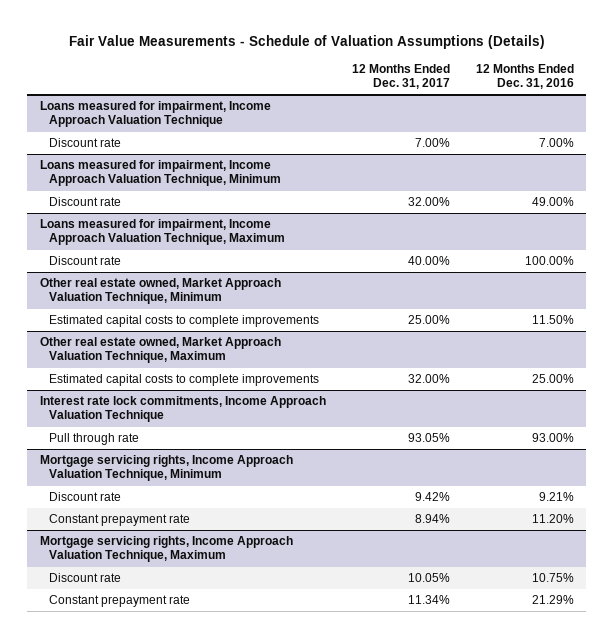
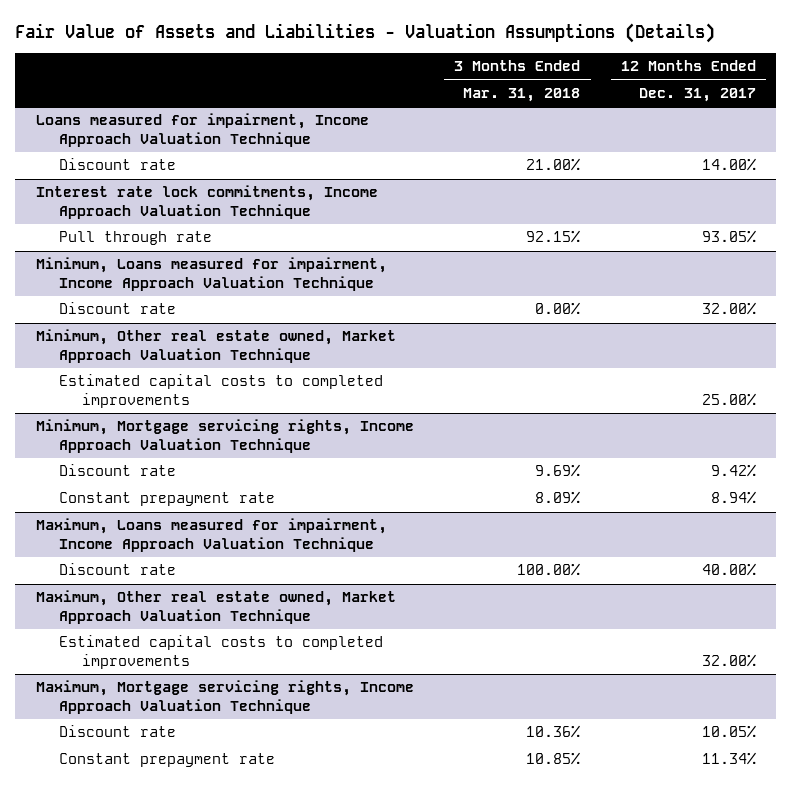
- Fair Value Measurements - Schedule of Valuation Assumptions (Details)
+ Fair Value of Assets and Liabilities - Valuation Assumptions (Details)
- | 12 Months Ended Dec. 31, 2017 | 12 Months Ended Dec. 31, 2016
+ | 3 Months Ended Mar. 31, 2018 | 12 Months Ended Dec. 31, 2017
@ Loans measured for impairment, Income Approach Valuation Technique
- Discount rate | 7.00% | 7.00%
- Loans measured for impairment, Income Approach Valuation Technique, Minimum
- Discount rate | 32.00% | 49.00%
- Loans measured for impairment, Income Approach Valuation Technique, Maximum
- Discount rate | 40.00% | 100.00%
- Other real estate owned, Market Approach Valuation Technique, Minimum
- Estimated capital costs to complete improvements | 25.00% | 11.50%
- Other real estate owned, Market Approach Valuation Technique, Maximum
- Estimated capital costs to complete improvements | 32.00% | 25.00%
@ Loans measured for impairment, Income Approach Valuation Technique
+ Discount rate | 21.00% | 14.00%
- Mortgage servicing rights, Income Approach Valuation Technique, Minimum
+ Minimum, Loans measured for impairment, Income Approach Valuation Technique
+ Discount rate | 0.00% | 32.00%
+ Minimum, Other real estate owned, Market Approach Valuation Technique
+ Estimated capital costs to completed improvements | | 25.00%
+ Minimum, Mortgage servicing rights, Income Approach Valuation Technique
- Mortgage servicing rights, Income Approach Valuation Technique, Maximum
+ Maximum, Loans measured for impairment, Income Approach Valuation Technique
+ Discount rate | 100.00% | 40.00%
+ Maximum, Other real estate owned, Market Approach Valuation Technique
+ Estimated capital costs to completed improvements | | 32.00%
+ Maximum, Mortgage servicing rights, Income Approach Valuation Technique

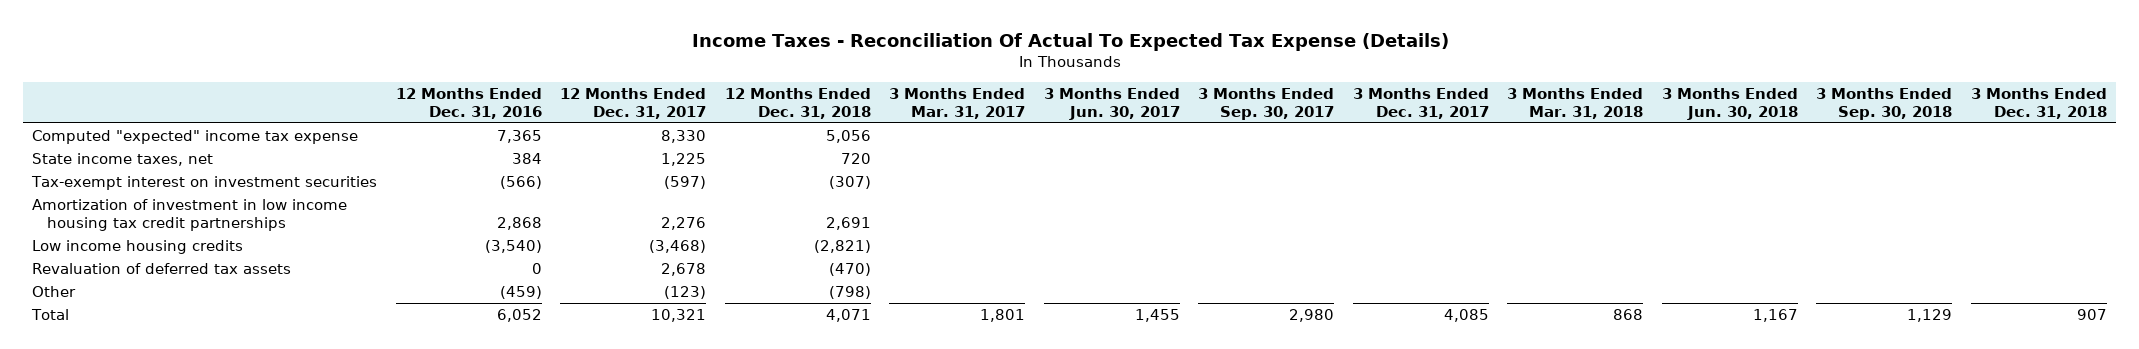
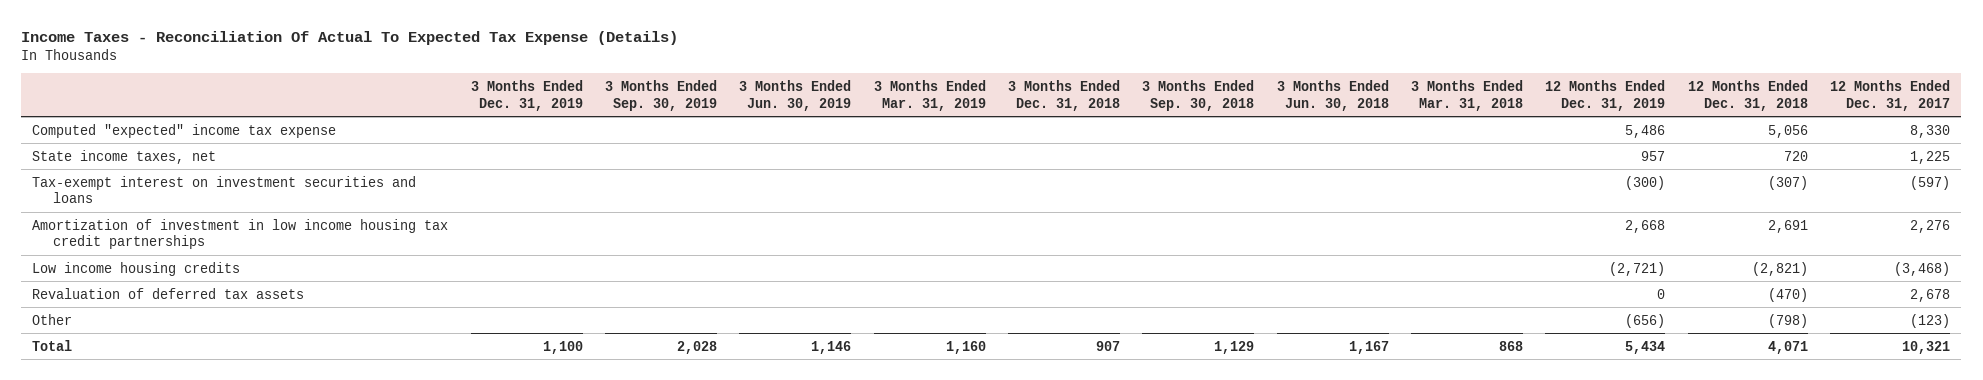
- | 12 Months Ended Dec. 31, 2016 | 12 Months Ended Dec. 31, 2017 | 12 Months Ended Dec. 31, 2018 | 3 Months Ended Mar. 31, 2017 | 3 Months Ended Jun. 30, 2017 | 3 Months Ended Sep. 30, 2017 | 3 Months Ended Dec. 31, 2017 | 3 Months Ended Mar. 31, 2018 | 3 Months Ended Jun. 30, 2018 | 3 Months Ended Sep. 30, 2018 | 3 Months Ended Dec. 31, 2018
+ | 3 Months Ended Dec. 31, 2019 | 3 Months Ended Sep. 30, 2019 | 3 Months Ended Jun. 30, 2019 | 3 Months Ended Mar. 31, 2019 | 3 Months Ended Dec. 31, 2018 | 3 Months Ended Sep. 30, 2018 | 3 Months Ended Jun. 30, 2018 | 3 Months Ended Mar. 31, 2018 | 12 Months Ended Dec. 31, 2019 | 12 Months Ended Dec. 31, 2018 | 12 Months Ended Dec. 31, 2017
- Tax-exempt interest on investment securities | (566) | (597) | (307) | | | | | | | |
+ Tax-exempt interest on investment securities and loans | | | | | | | | | (300) | (307) | (597)

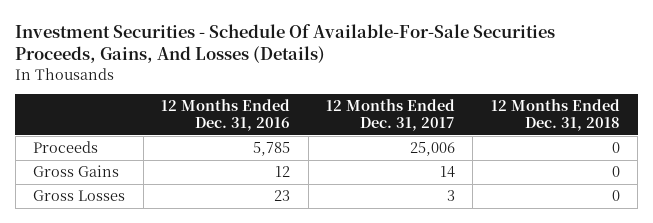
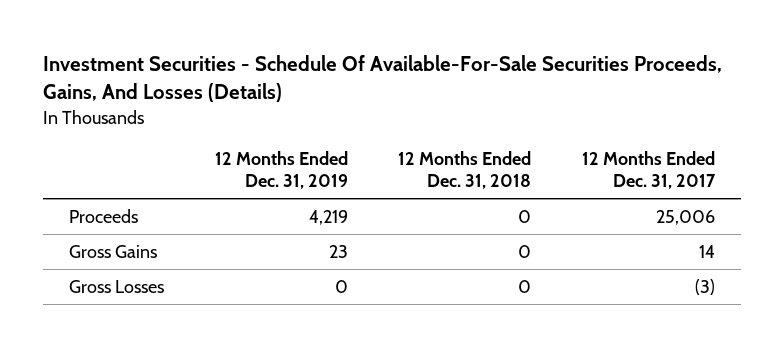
- | 12 Months Ended Dec. 31, 2016 | 12 Months Ended Dec. 31, 2017 | 12 Months Ended Dec. 31, 2018
+ | 12 Months Ended Dec. 31, 2019 | 12 Months Ended Dec. 31, 2018 | 12 Months Ended Dec. 31, 2017
- Gross Losses | 23 | 3 | 0
+ Gross Losses | 0 | 0 | (3)

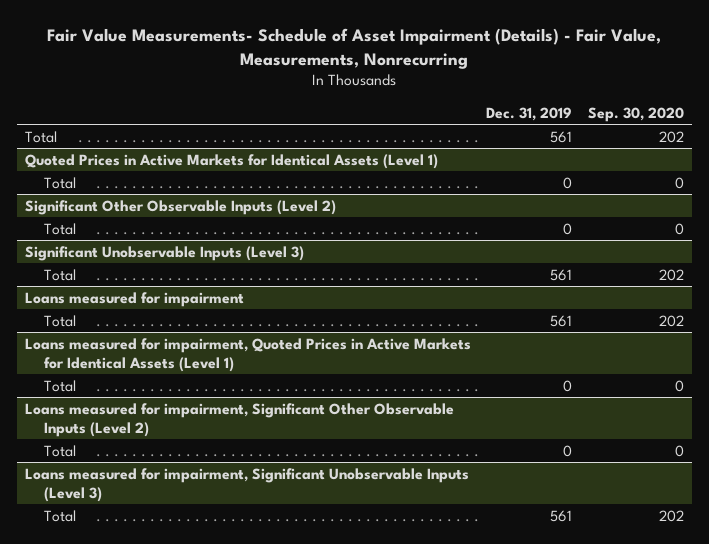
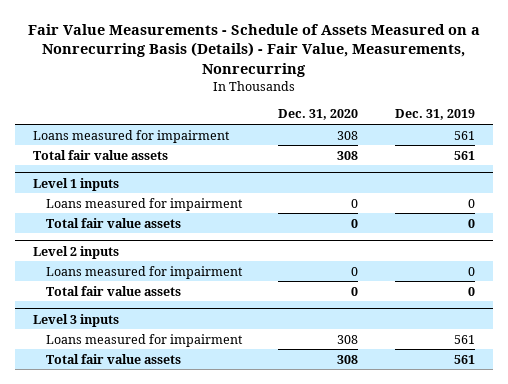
- Fair Value Measurements- Schedule of Asset Impairment (Details) - Fair Value, Measurements, Nonrecurring
+ Fair Value Measurements - Schedule of Assets Measured on a Nonrecurring Basis (Details) - Fair Value, Measurements, Nonrecurring
- | Dec. 31, 2019 | Sep. 30, 2020
+ | Dec. 31, 2020 | Dec. 31, 2019
- Total | 561 | 202
- Quoted Prices in Active Markets for Identical Assets (Level 1)
- Total | 0 | 0
- Significant Other Observable Inputs (Level 2)
- Total | 0 | 0
- Significant Unobservable Inputs (Level 3)
- Total | 561 | 202
- Loans measured for impairment
- Total | 561 | 202
- Loans measured for impairment, Quoted Prices in Active Markets for Identical Assets (Level 1)
- Total | 0 | 0
- Loans measured for impairment, Significant Other Observable Inputs (Level 2)
- Total | 0 | 0
- Loans measured for impairment, Significant Unobservable Inputs (Level 3)
- Total | 561 | 202
+ Loans measured for impairment | 308 | 561
+ Total fair value assets | 308 | 561
+ Level 1 inputs
+ Loans measured for impairment | 0 | 0
+ Total fair value assets | 0 | 0
+ Level 2 inputs
+ Loans measured for impairment | 0 | 0
+ Total fair value assets | 0 | 0
+ Level 3 inputs
+ Loans measured for impairment | 308 | 561
+ Total fair value assets | 308 | 561

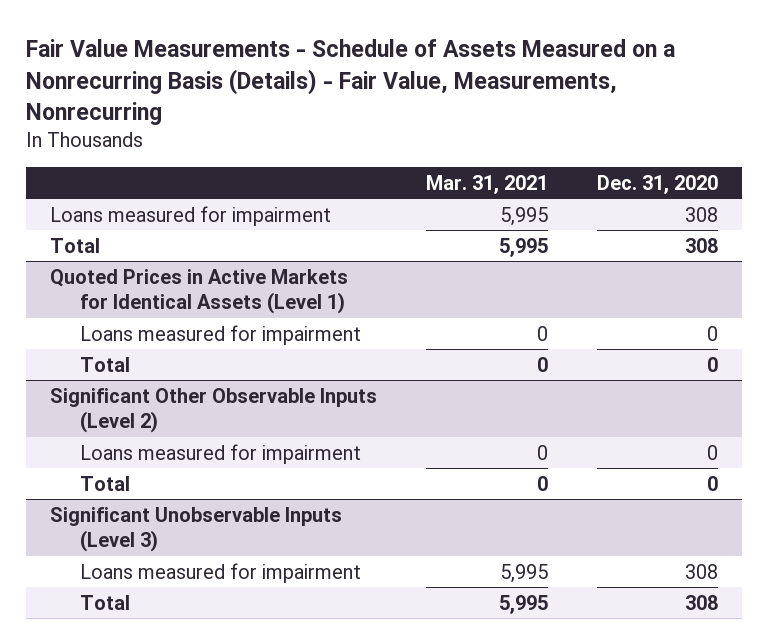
- | Dec. 31, 2020 | Dec. 31, 2019
+ | Mar. 31, 2021 | Dec. 31, 2020
- Total fair value assets | 308 | 561
- Level 1 inputs
+ Total | 5,995 | 308
+ Quoted Prices in Active Markets for Identical Assets (Level 1)
- Total fair value assets | 0 | 0
- Level 2 inputs
+ Total | 0 | 0
+ Significant Other Observable Inputs (Level 2)
- Total fair value assets | 0 | 0
- Level 3 inputs
+ Total | 0 | 0
+ Significant Unobservable Inputs (Level 3)
- Total fair value assets | 308 | 561
+ Total | 5,995 | 308

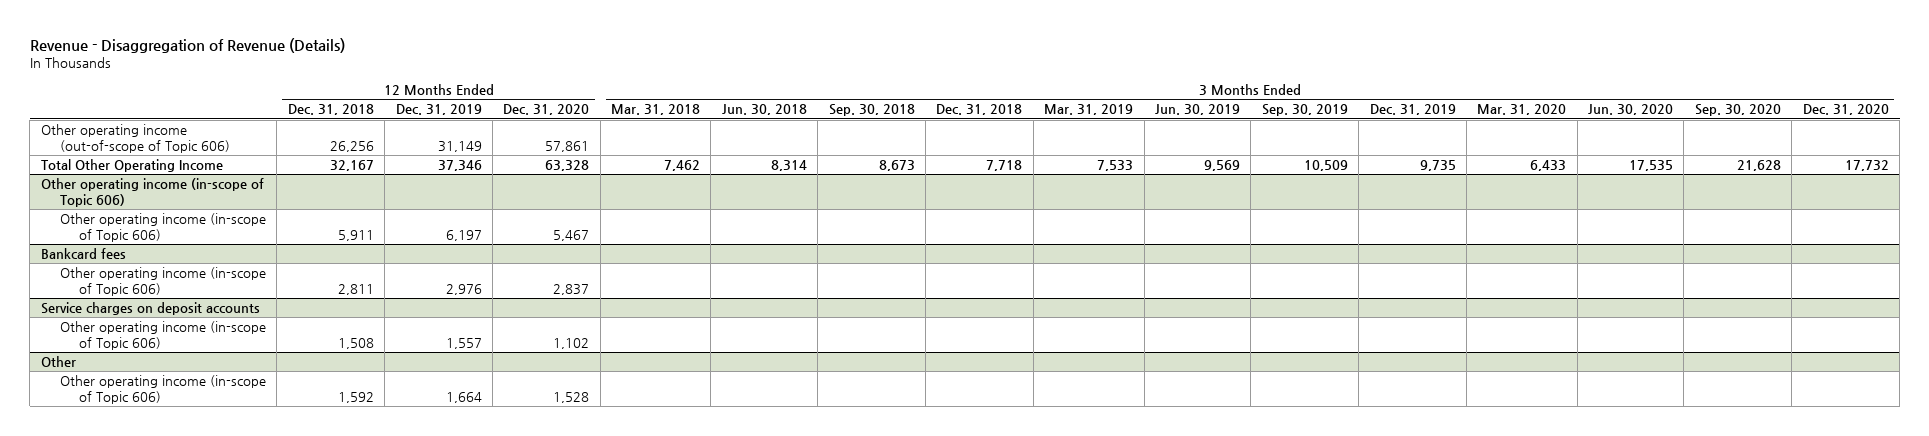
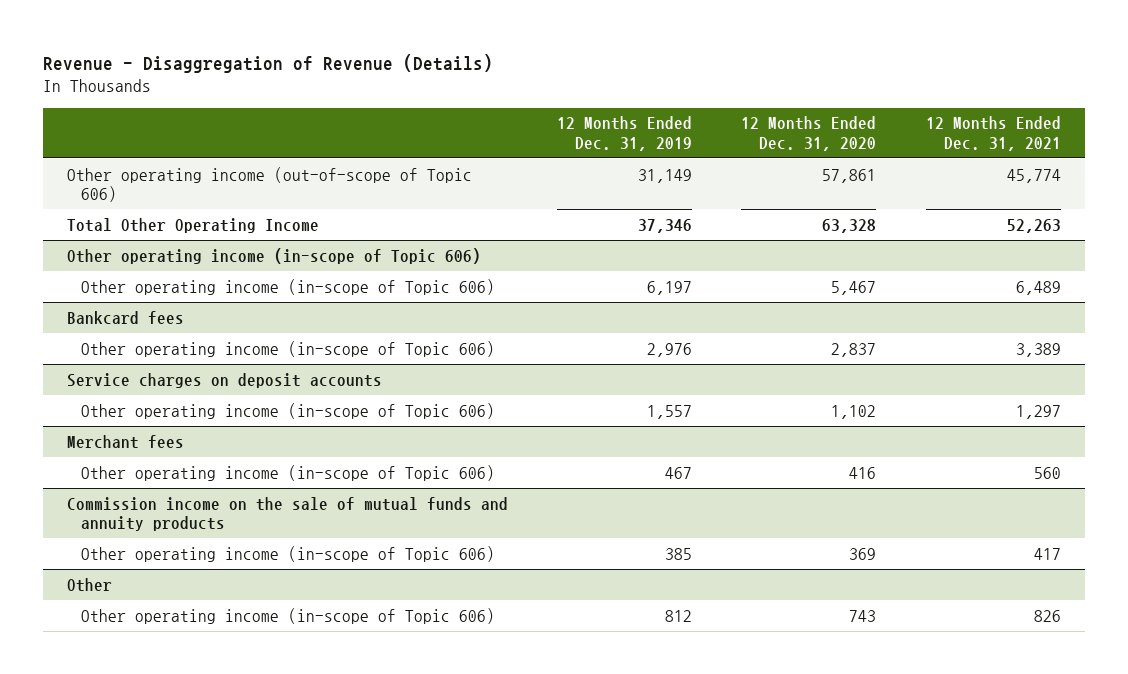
- | 12 Months Ended Dec. 31, 2018 | 12 Months Ended Dec. 31, 2019 | 12 Months Ended Dec. 31, 2020 | 3 Months Ended Mar. 31, 2018 | 3 Months Ended Jun. 30, 2018 | 3 Months Ended Sep. 30, 2018 | 3 Months Ended Dec. 31, 2018 | 3 Months Ended Mar. 31, 2019 | 3 Months Ended Jun. 30, 2019 | 3 Months Ended Sep. 30, 2019 | 3 Months Ended Dec. 31, 2019 | 3 Months Ended Mar. 31, 2020 | 3 Months Ended Jun. 30, 2020 | 3 Months Ended Sep. 30, 2020 | 3 Months Ended Dec. 31, 2020
+ | 12 Months Ended Dec. 31, 2019 | 12 Months Ended Dec. 31, 2020 | 12 Months Ended Dec. 31, 2021
+ Merchant fees
+ Other operating income (in-scope of Topic 606) | 467 | 416 | 560
+ Commission income on the sale of mutual funds and annuity products
+ Other operating income (in-scope of Topic 606) | 385 | 369 | 417
@ Other
- Other operating income (in-scope of Topic 606) | 1,592 | 1,664 | 1,528 | | | | | | | | | | | |
+ Other operating income (in-scope of Topic 606) | 812 | 743 | 826

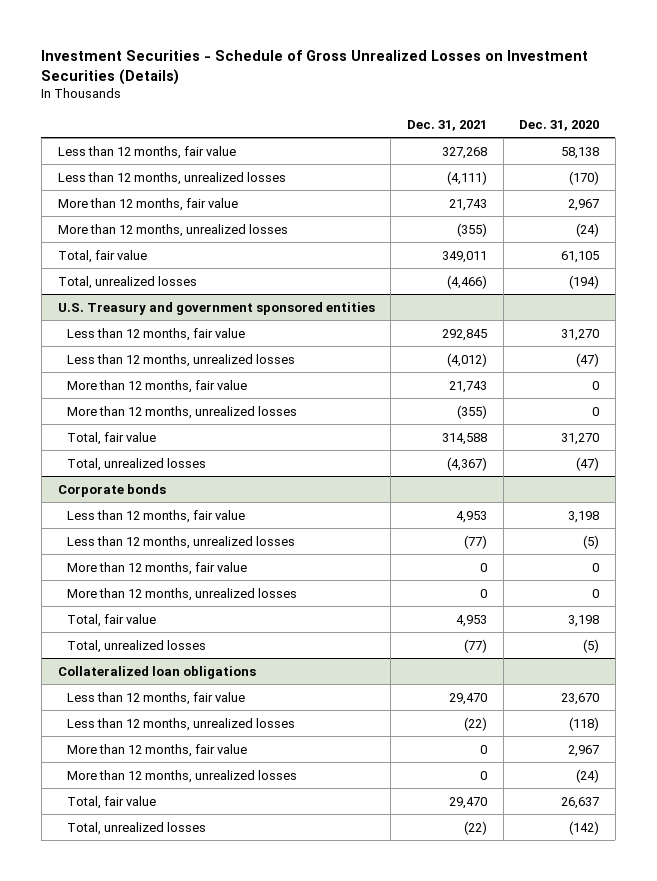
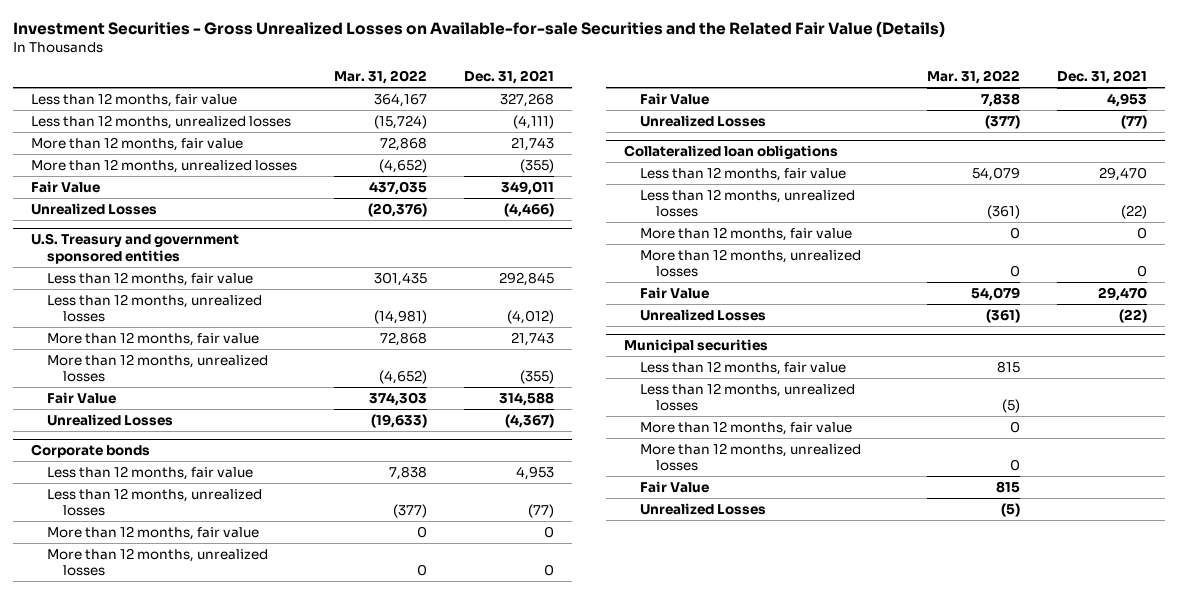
- Investment Securities - Schedule of Gross Unrealized Losses on Investment Securities (Details)
+ Investment Securities - Gross Unrealized Losses on Available-for-sale Securities and the Related Fair Value (Details)
- | Dec. 31, 2021 | Dec. 31, 2020
+ | Mar. 31, 2022 | Dec. 31, 2021
- Total, fair value | 349,011 | 61,105
- Total, unrealized losses | (4,466) | (194)
+ Fair Value | 437,035 | 349,011
+ Unrealized Losses | (20,376) | (4,466)
@ U.S. Treasury and government sponsored entities
- Total, fair value | 314,588 | 31,270
- Total, unrealized losses | (4,367) | (47)
+ Fair Value | 374,303 | 314,588
+ Unrealized Losses | (19,633) | (4,367)
@ Corporate bonds
- Total, fair value | 4,953 | 3,198
- Total, unrealized losses | (77) | (5)
+ Fair Value | 7,838 | 4,953
+ Unrealized Losses | (377) | (77)
@ Collateralized loan obligations
- Total, fair value | 29,470 | 26,637
- Total, unrealized losses | (22) | (142)
+ Fair Value | 54,079 | 29,470
+ Unrealized Losses | (361) | (22)
+ Municipal securities
+ Less than 12 months, fair value | 815 |
+ Less than 12 months, unrealized losses | (5) |
+ More than 12 months, fair value | 0 |
+ More than 12 months, unrealized losses | 0 |
+ Fair Value | 815 |
+ Unrealized Losses | (5) |

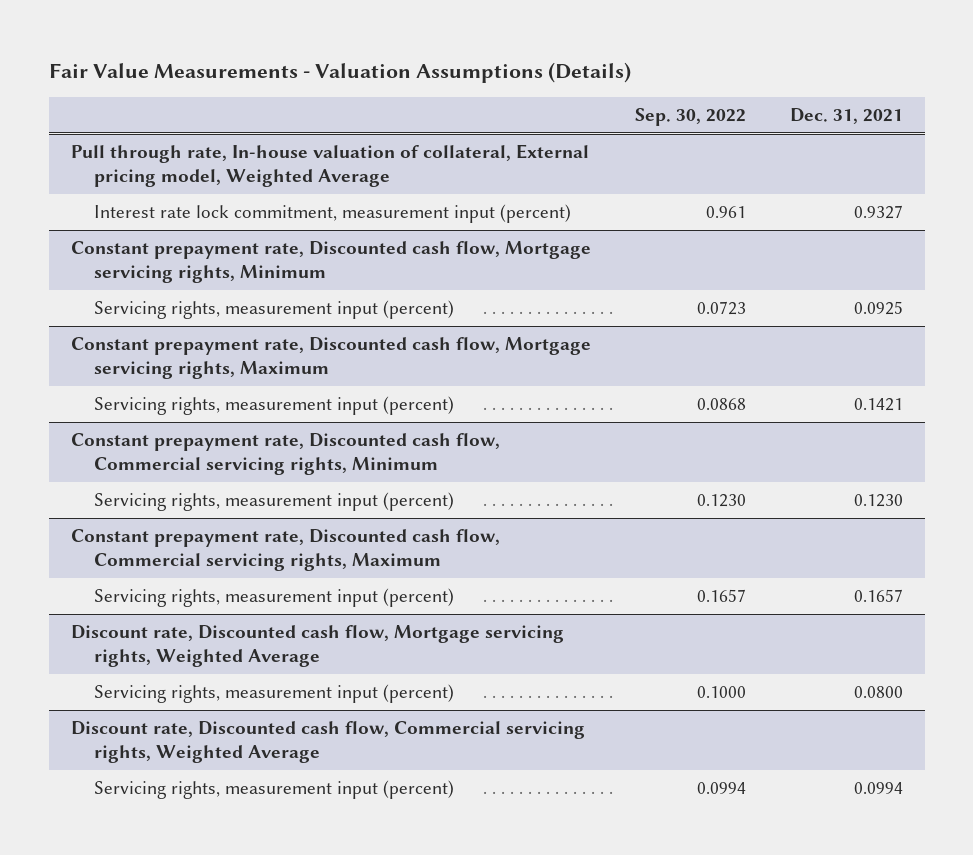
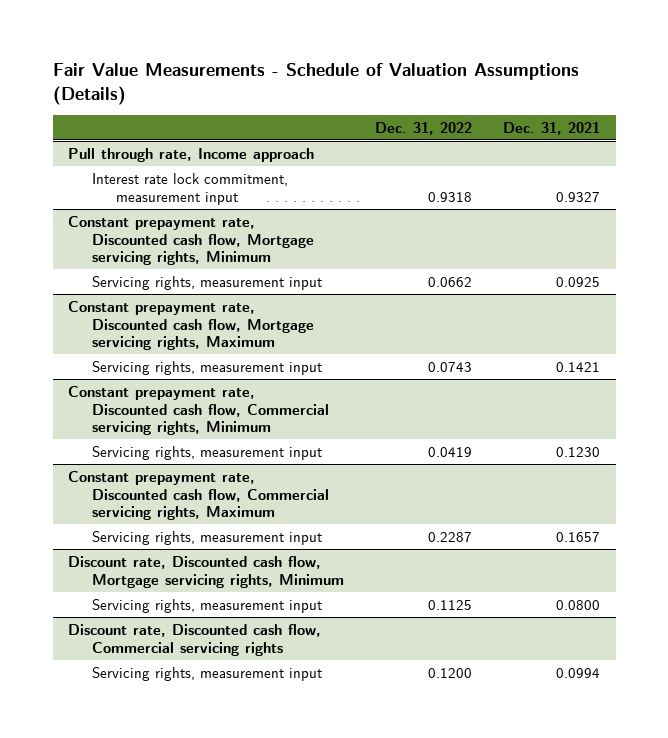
- Fair Value Measurements - Valuation Assumptions (Details)
+ Fair Value Measurements - Schedule of Valuation Assumptions (Details)
- | Sep. 30, 2022 | Dec. 31, 2021
+ | Dec. 31, 2022 | Dec. 31, 2021
- Pull through rate, In-house valuation of collateral, External pricing model, Weighted Average
- Interest rate lock commitment, measurement input (percent) | 0.961 | 0.9327
+ Pull through rate, Income approach
+ Interest rate lock commitment, measurement input | 0.9318 | 0.9327
@ Constant prepayment rate, Discounted cash flow, Mortgage servicing rights, Minimum
- Servicing rights, measurement input (percent) | 0.0723 | 0.0925
+ Servicing rights, measurement input | 0.0662 | 0.0925
@ Constant prepayment rate, Discounted cash flow, Mortgage servicing rights, Maximum
- Servicing rights, measurement input (percent) | 0.0868 | 0.1421
+ Servicing rights, measurement input | 0.0743 | 0.1421
@ Constant prepayment rate, Discounted cash flow, Commercial servicing rights, Minimum
- Servicing rights, measurement input (percent) | 0.1230 | 0.1230
+ Servicing rights, measurement input | 0.0419 | 0.1230
@ Constant prepayment rate, Discounted cash flow, Commercial servicing rights, Maximum
- Servicing rights, measurement input (percent) | 0.1657 | 0.1657
- Discount rate, Discounted cash flow, Mortgage servicing rights, Weighted Average
- Servicing rights, measurement input (percent) | 0.1000 | 0.0800
- Discount rate, Discounted cash flow, Commercial servicing rights, Weighted Average
- Servicing rights, measurement input (percent) | 0.0994 | 0.0994
@ Constant prepayment rate, Discounted cash flow, Commercial servicing rights, Maximum
+ Servicing rights, measurement input | 0.2287 | 0.1657
+ Discount rate, Discounted cash flow, Mortgage servicing rights, Minimum
+ Servicing rights, measurement input | 0.1125 | 0.0800
+ Discount rate, Discounted cash flow, Commercial servicing rights
+ Servicing rights, measurement input | 0.1200 | 0.0994

